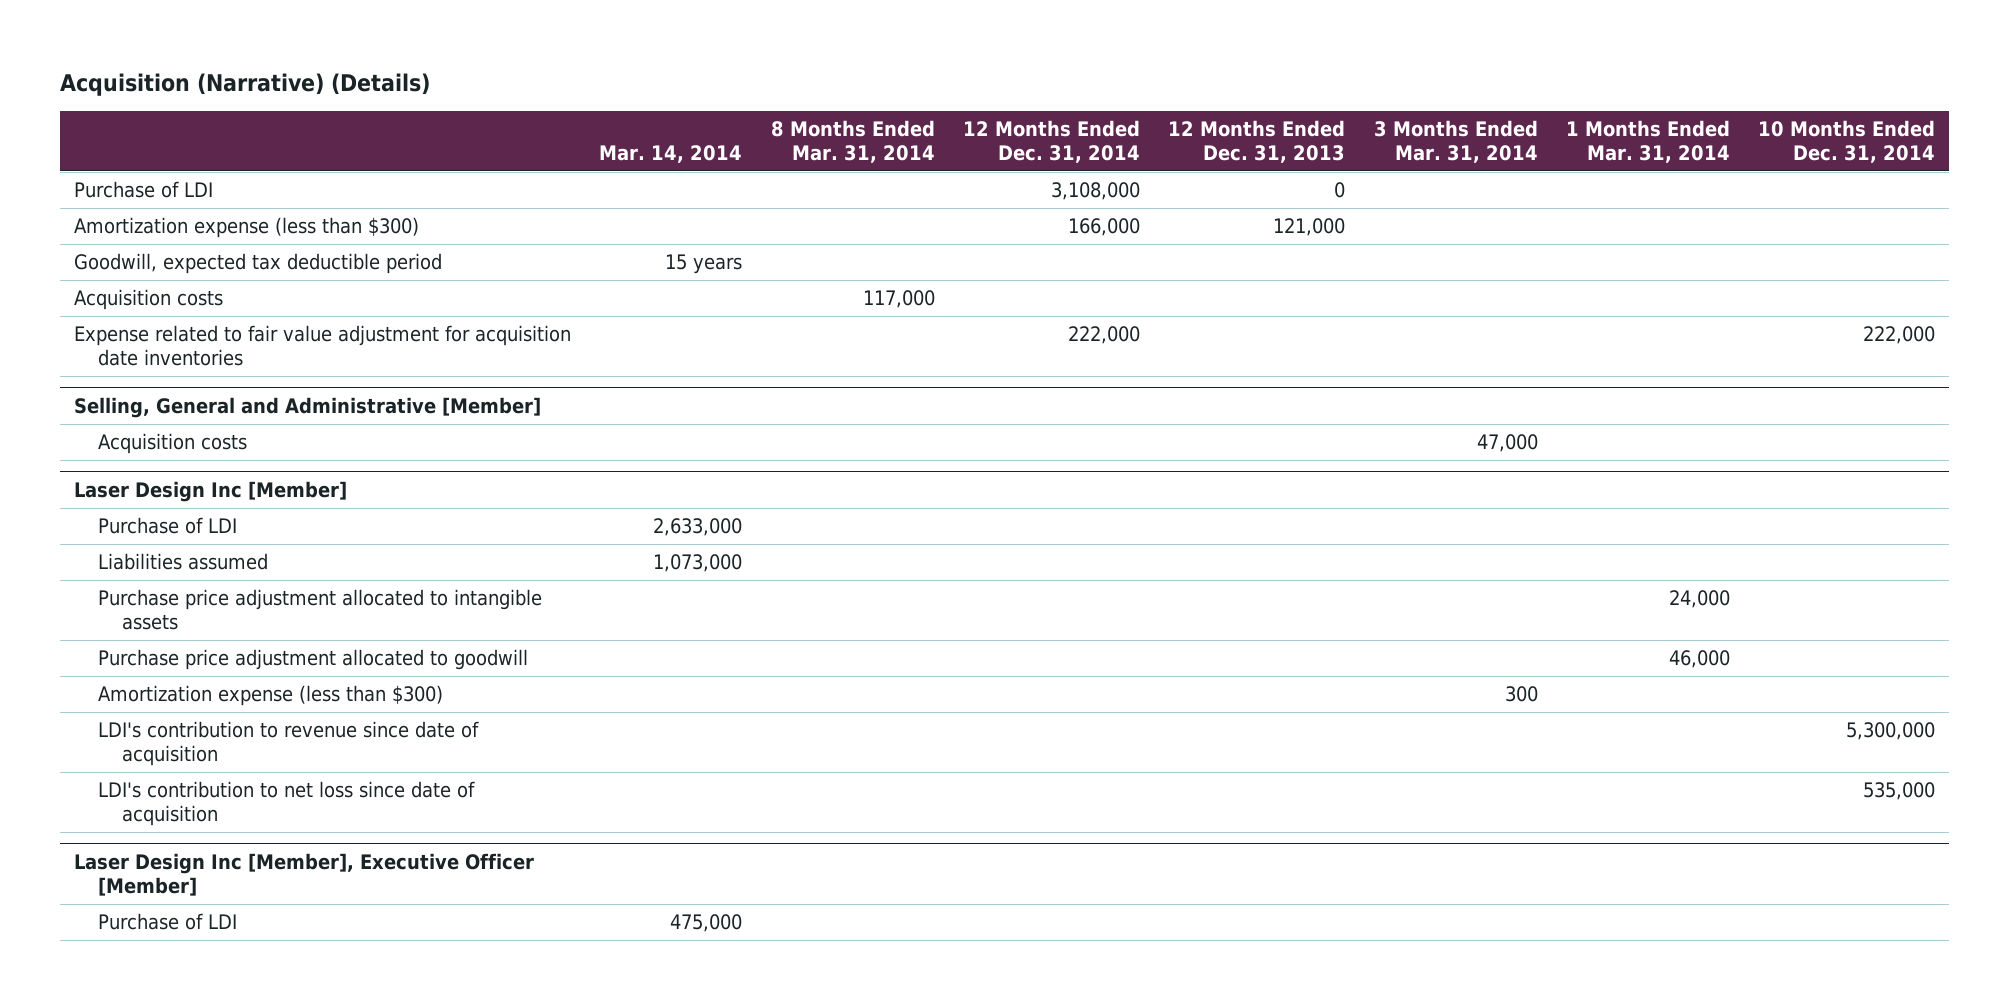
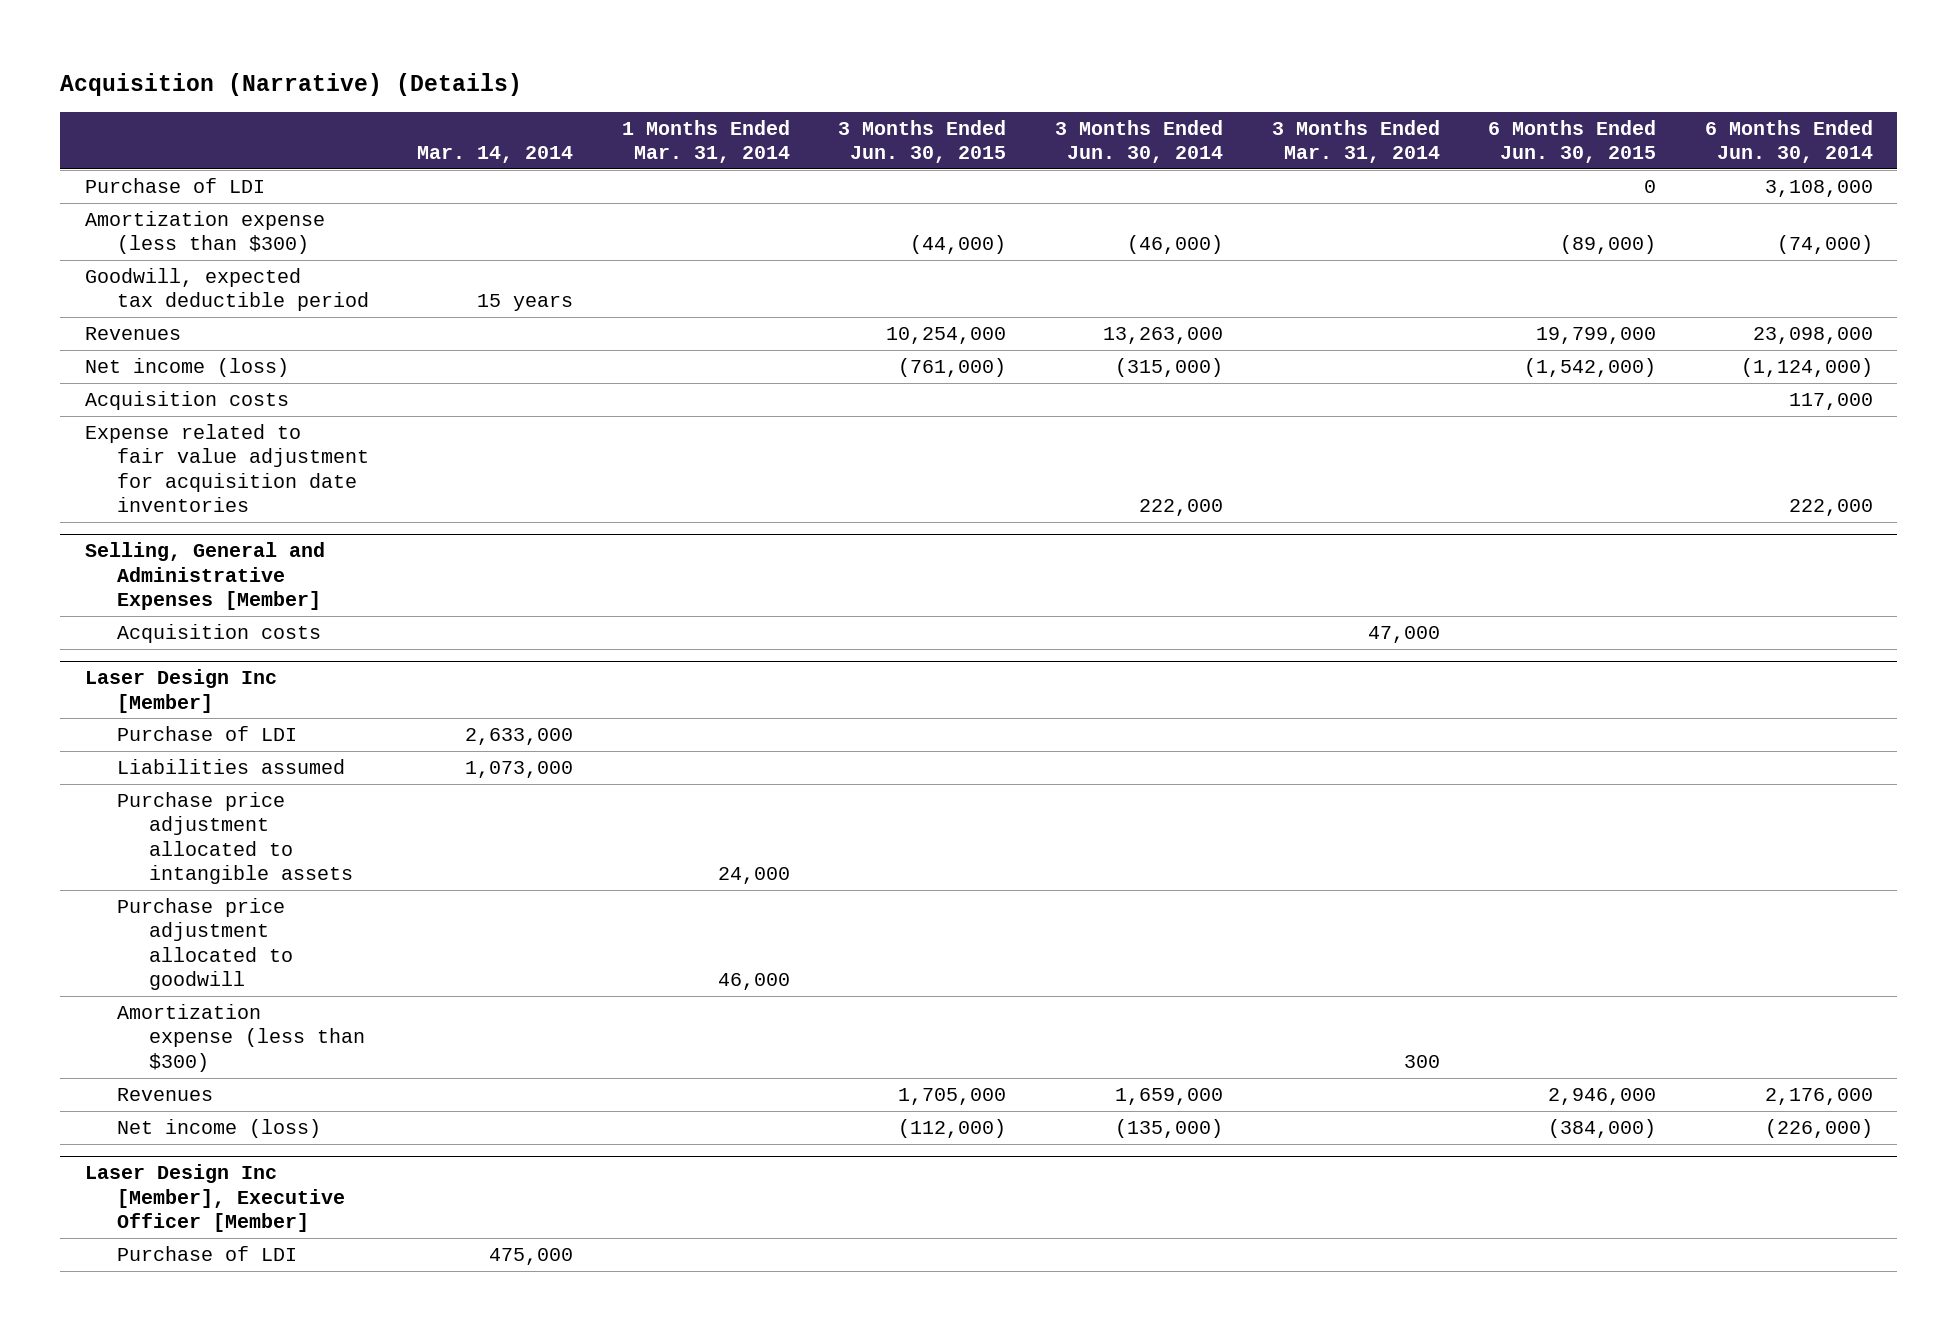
- | Mar. 14, 2014 | 8 Months Ended Mar. 31, 2014 | 12 Months Ended Dec. 31, 2014 | 12 Months Ended Dec. 31, 2013 | 3 Months Ended Mar. 31, 2014 | 1 Months Ended Mar. 31, 2014 | 10 Months Ended Dec. 31, 2014
+ | Mar. 14, 2014 | 1 Months Ended Mar. 31, 2014 | 3 Months Ended Jun. 30, 2015 | 3 Months Ended Jun. 30, 2014 | 3 Months Ended Mar. 31, 2014 | 6 Months Ended Jun. 30, 2015 | 6 Months Ended Jun. 30, 2014
+ Revenues | | | 10,254,000 | 13,263,000 | | 19,799,000 | 23,098,000
+ Net income (loss) | | | (761,000) | (315,000) | | (1,542,000) | (1,124,000)
- Selling, General and Administrative [Member]
+ Selling, General and Administrative Expenses [Member]
@ Laser Design Inc [Member]
- LDI's contribution to revenue since date of acquisition | | | | | | | 5,300,000
- LDI's contribution to net loss since date of acquisition | | | | | | | 535,000
+ Revenues | | | 1,705,000 | 1,659,000 | | 2,946,000 | 2,176,000
+ Net income (loss) | | | (112,000) | (135,000) | | (384,000) | (226,000)

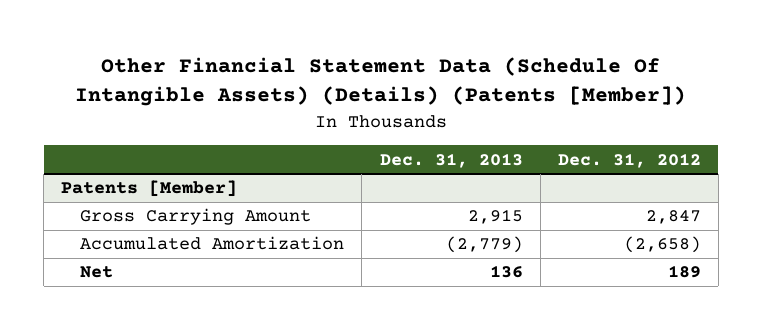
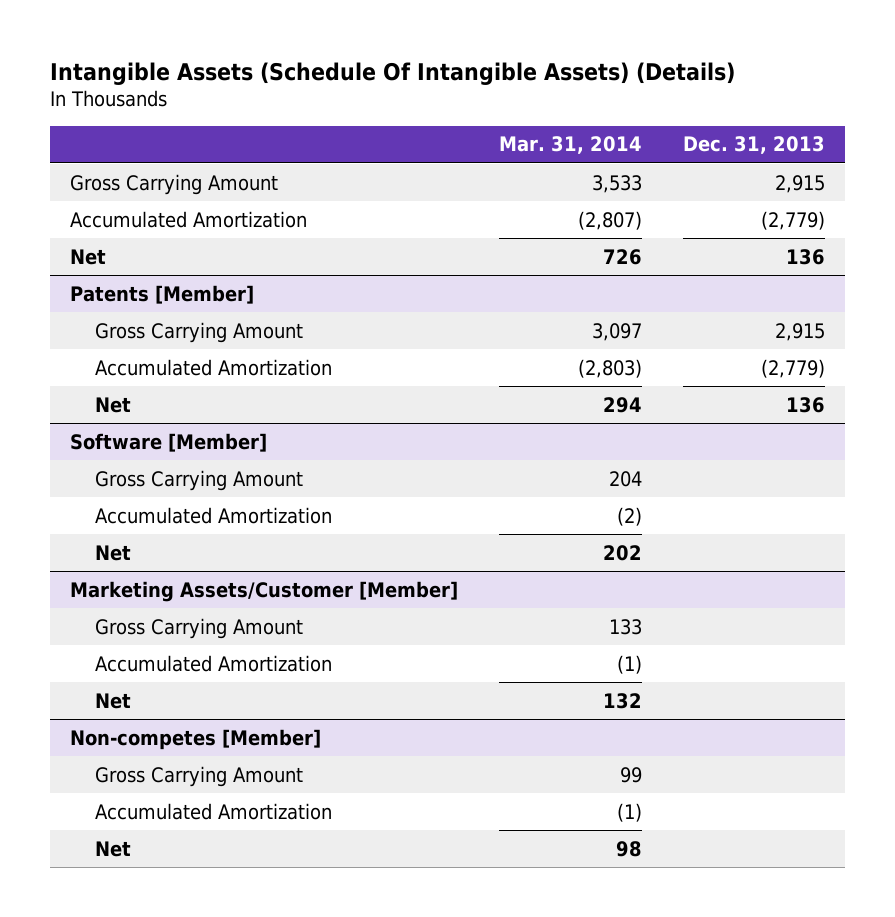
- Other Financial Statement Data (Schedule Of Intangible Assets) (Details) (Patents [Member])
+ Intangible Assets (Schedule Of Intangible Assets) (Details)
- | Dec. 31, 2013 | Dec. 31, 2012
+ | Mar. 31, 2014 | Dec. 31, 2013
+ Gross Carrying Amount | 3,533 | 2,915
+ Accumulated Amortization | (2,807) | (2,779)
+ Net | 726 | 136
+ Software [Member]
+ Gross Carrying Amount | 204 |
+ Accumulated Amortization | (2) |
+ Net | 202 |
+ Marketing Assets/Customer [Member]
+ Gross Carrying Amount | 133 |
+ Accumulated Amortization | (1) |
+ Net | 132 |
+ Non-competes [Member]
+ Gross Carrying Amount | 99 |
+ Accumulated Amortization | (1) |
+ Net | 98 |

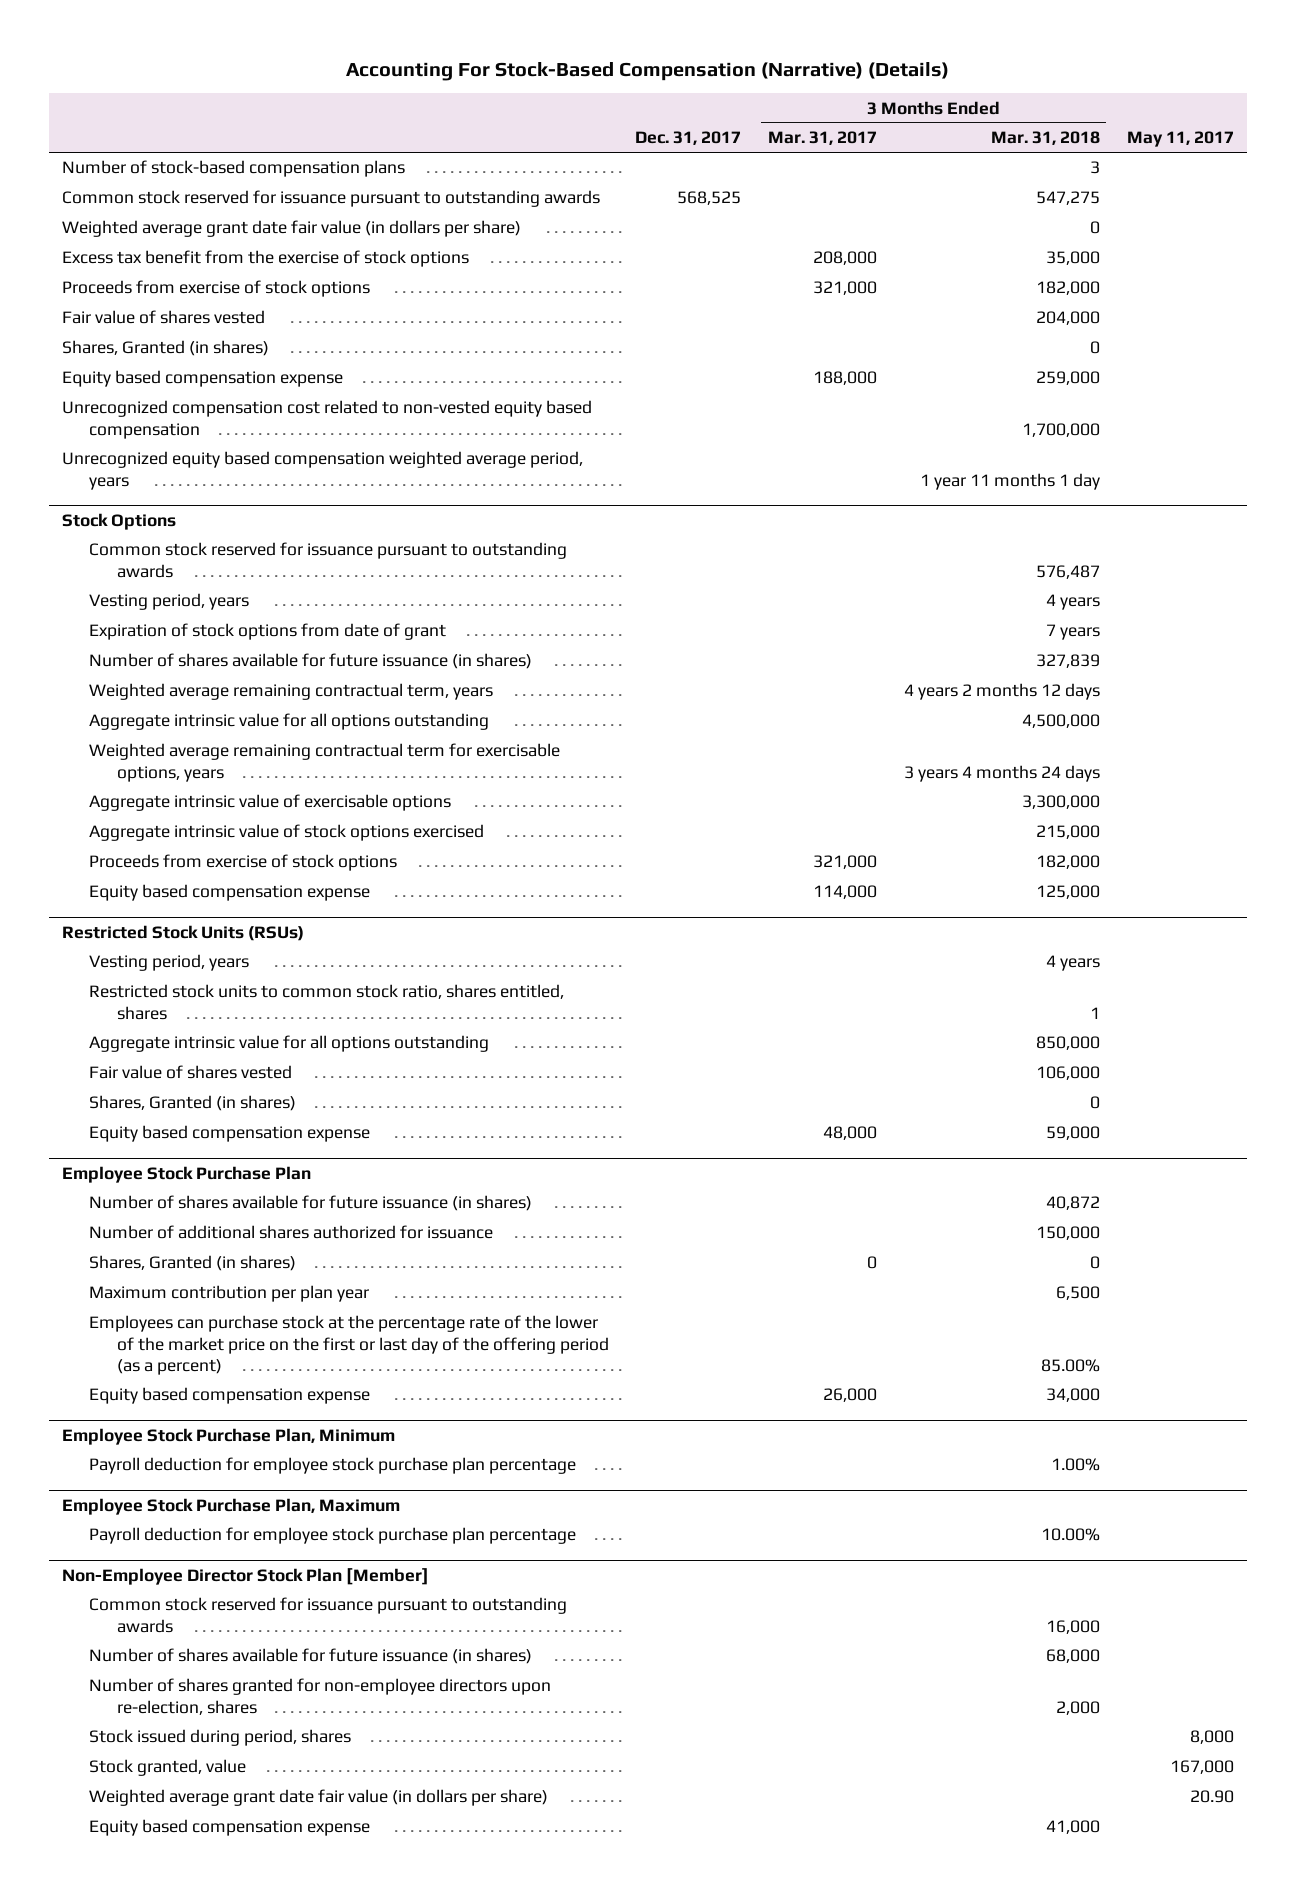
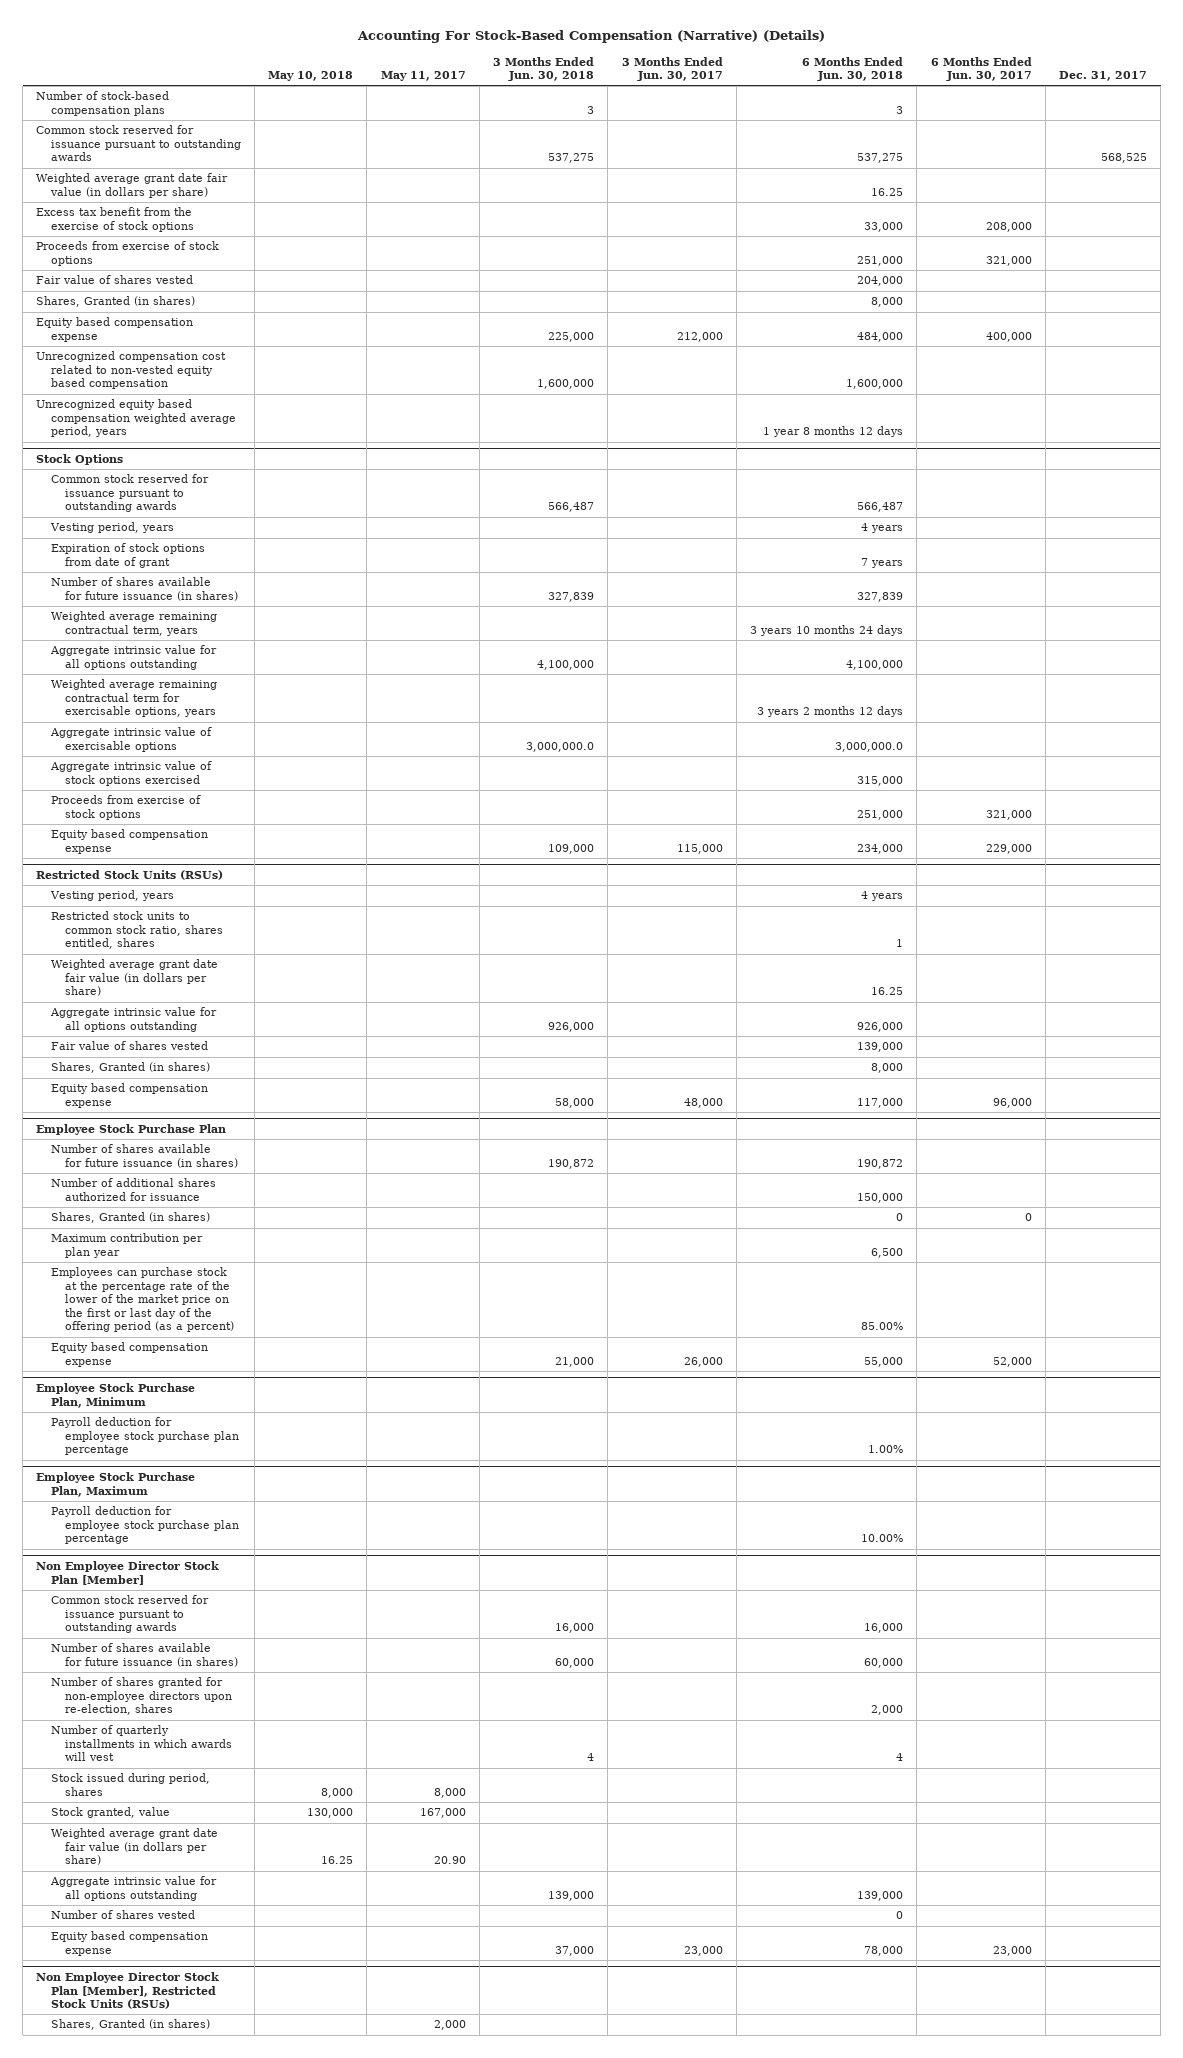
- | Dec. 31, 2017 | 3 Months Ended Mar. 31, 2017 | 3 Months Ended Mar. 31, 2018 | May 11, 2017
+ | May 10, 2018 | May 11, 2017 | 3 Months Ended Jun. 30, 2018 | 3 Months Ended Jun. 30, 2017 | 6 Months Ended Jun. 30, 2018 | 6 Months Ended Jun. 30, 2017 | Dec. 31, 2017
@ Restricted Stock Units (RSUs)
+ Weighted average grant date fair value (in dollars per share) | | | | | 16.25 | |
- Non-Employee Director Stock Plan [Member]
+ Non Employee Director Stock Plan [Member]
+ Number of quarterly installments in which awards will vest | | | 4 | | 4 | |
+ Aggregate intrinsic value for all options outstanding | | | 139,000 | | 139,000 | |
+ Number of shares vested | | | | | 0 | |
+ Non Employee Director Stock Plan [Member], Restricted Stock Units (RSUs)
+ Shares, Granted (in shares) | | 2,000 | | | | |

